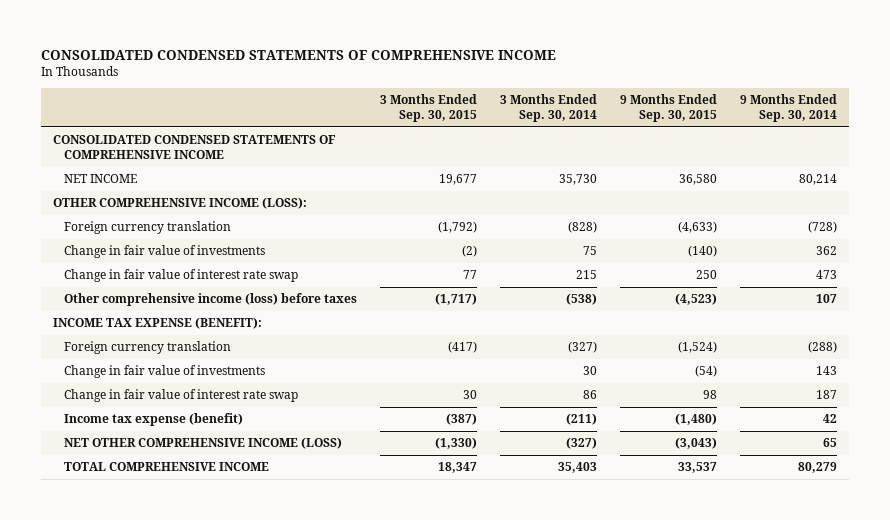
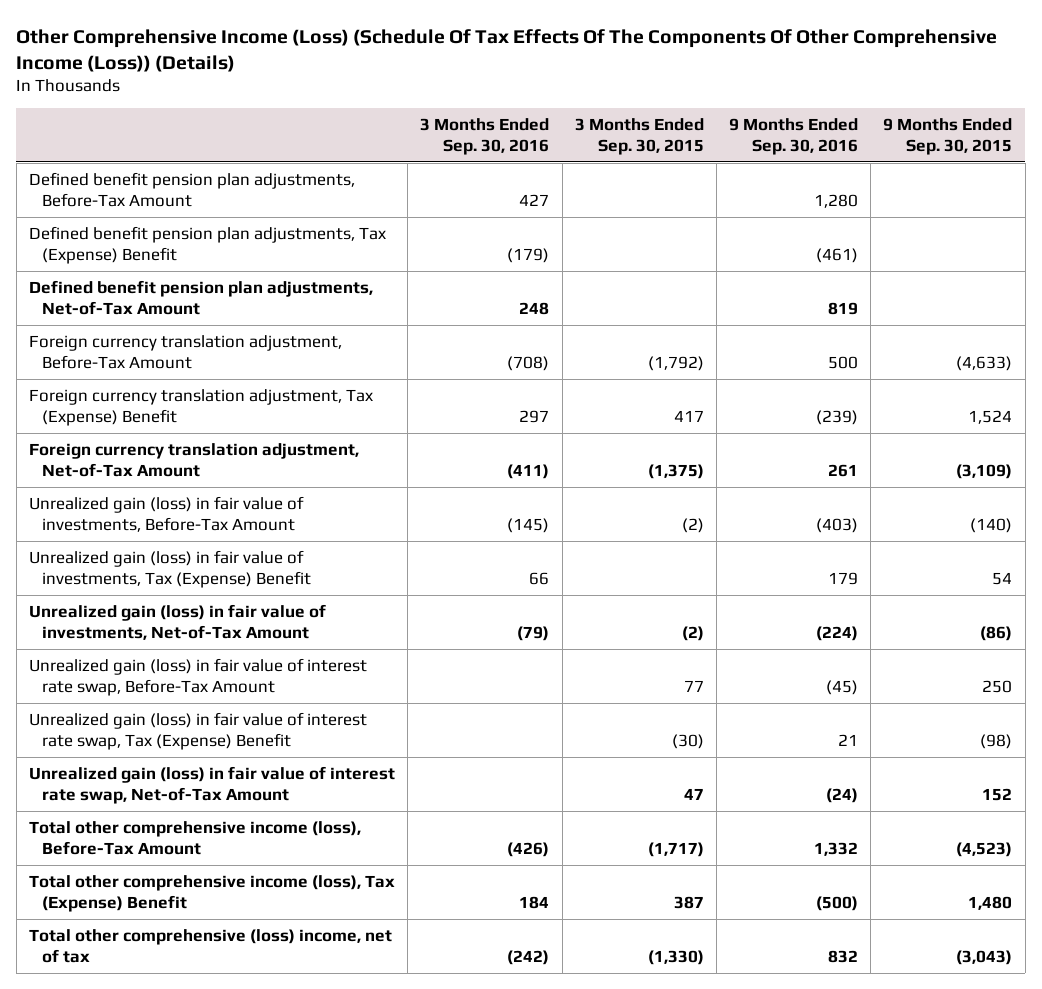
- CONSOLIDATED CONDENSED STATEMENTS OF COMPREHENSIVE INCOME
+ Other Comprehensive Income (Loss) (Schedule Of Tax Effects Of The Components Of Other Comprehensive Income (Loss)) (Details)
- | 3 Months Ended Sep. 30, 2015 | 3 Months Ended Sep. 30, 2014 | 9 Months Ended Sep. 30, 2015 | 9 Months Ended Sep. 30, 2014
+ | 3 Months Ended Sep. 30, 2016 | 3 Months Ended Sep. 30, 2015 | 9 Months Ended Sep. 30, 2016 | 9 Months Ended Sep. 30, 2015
- CONSOLIDATED CONDENSED STATEMENTS OF COMPREHENSIVE INCOME
- NET INCOME | 19,677 | 35,730 | 36,580 | 80,214
- OTHER COMPREHENSIVE INCOME (LOSS):
- Foreign currency translation | (1,792) | (828) | (4,633) | (728)
- Change in fair value of investments | (2) | 75 | (140) | 362
- Change in fair value of interest rate swap | 77 | 215 | 250 | 473
- Other comprehensive income (loss) before taxes | (1,717) | (538) | (4,523) | 107
- INCOME TAX EXPENSE (BENEFIT):
- Foreign currency translation | (417) | (327) | (1,524) | (288)
- Change in fair value of investments | | 30 | (54) | 143
- Change in fair value of interest rate swap | 30 | 86 | 98 | 187
- Income tax expense (benefit) | (387) | (211) | (1,480) | 42
- NET OTHER COMPREHENSIVE INCOME (LOSS) | (1,330) | (327) | (3,043) | 65
- TOTAL COMPREHENSIVE INCOME | 18,347 | 35,403 | 33,537 | 80,279
+ Defined benefit pension plan adjustments, Before-Tax Amount | 427 | | 1,280 |
+ Defined benefit pension plan adjustments, Tax (Expense) Benefit | (179) | | (461) |
+ Defined benefit pension plan adjustments, Net-of-Tax Amount | 248 | | 819 |
+ Foreign currency translation adjustment, Before-Tax Amount | (708) | (1,792) | 500 | (4,633)
+ Foreign currency translation adjustment, Tax (Expense) Benefit | 297 | 417 | (239) | 1,524
+ Foreign currency translation adjustment, Net-of-Tax Amount | (411) | (1,375) | 261 | (3,109)
+ Unrealized gain (loss) in fair value of investments, Before-Tax Amount | (145) | (2) | (403) | (140)
+ Unrealized gain (loss) in fair value of investments, Tax (Expense) Benefit | 66 | | 179 | 54
+ Unrealized gain (loss) in fair value of investments, Net-of-Tax Amount | (79) | (2) | (224) | (86)
+ Unrealized gain (loss) in fair value of interest rate swap, Before-Tax Amount | | 77 | (45) | 250
+ Unrealized gain (loss) in fair value of interest rate swap, Tax (Expense) Benefit | | (30) | 21 | (98)
+ Unrealized gain (loss) in fair value of interest rate swap, Net-of-Tax Amount | | 47 | (24) | 152
+ Total other comprehensive income (loss), Before-Tax Amount | (426) | (1,717) | 1,332 | (4,523)
+ Total other comprehensive income (loss), Tax (Expense) Benefit | 184 | 387 | (500) | 1,480
+ Total other comprehensive (loss) income, net of tax | (242) | (1,330) | 832 | (3,043)

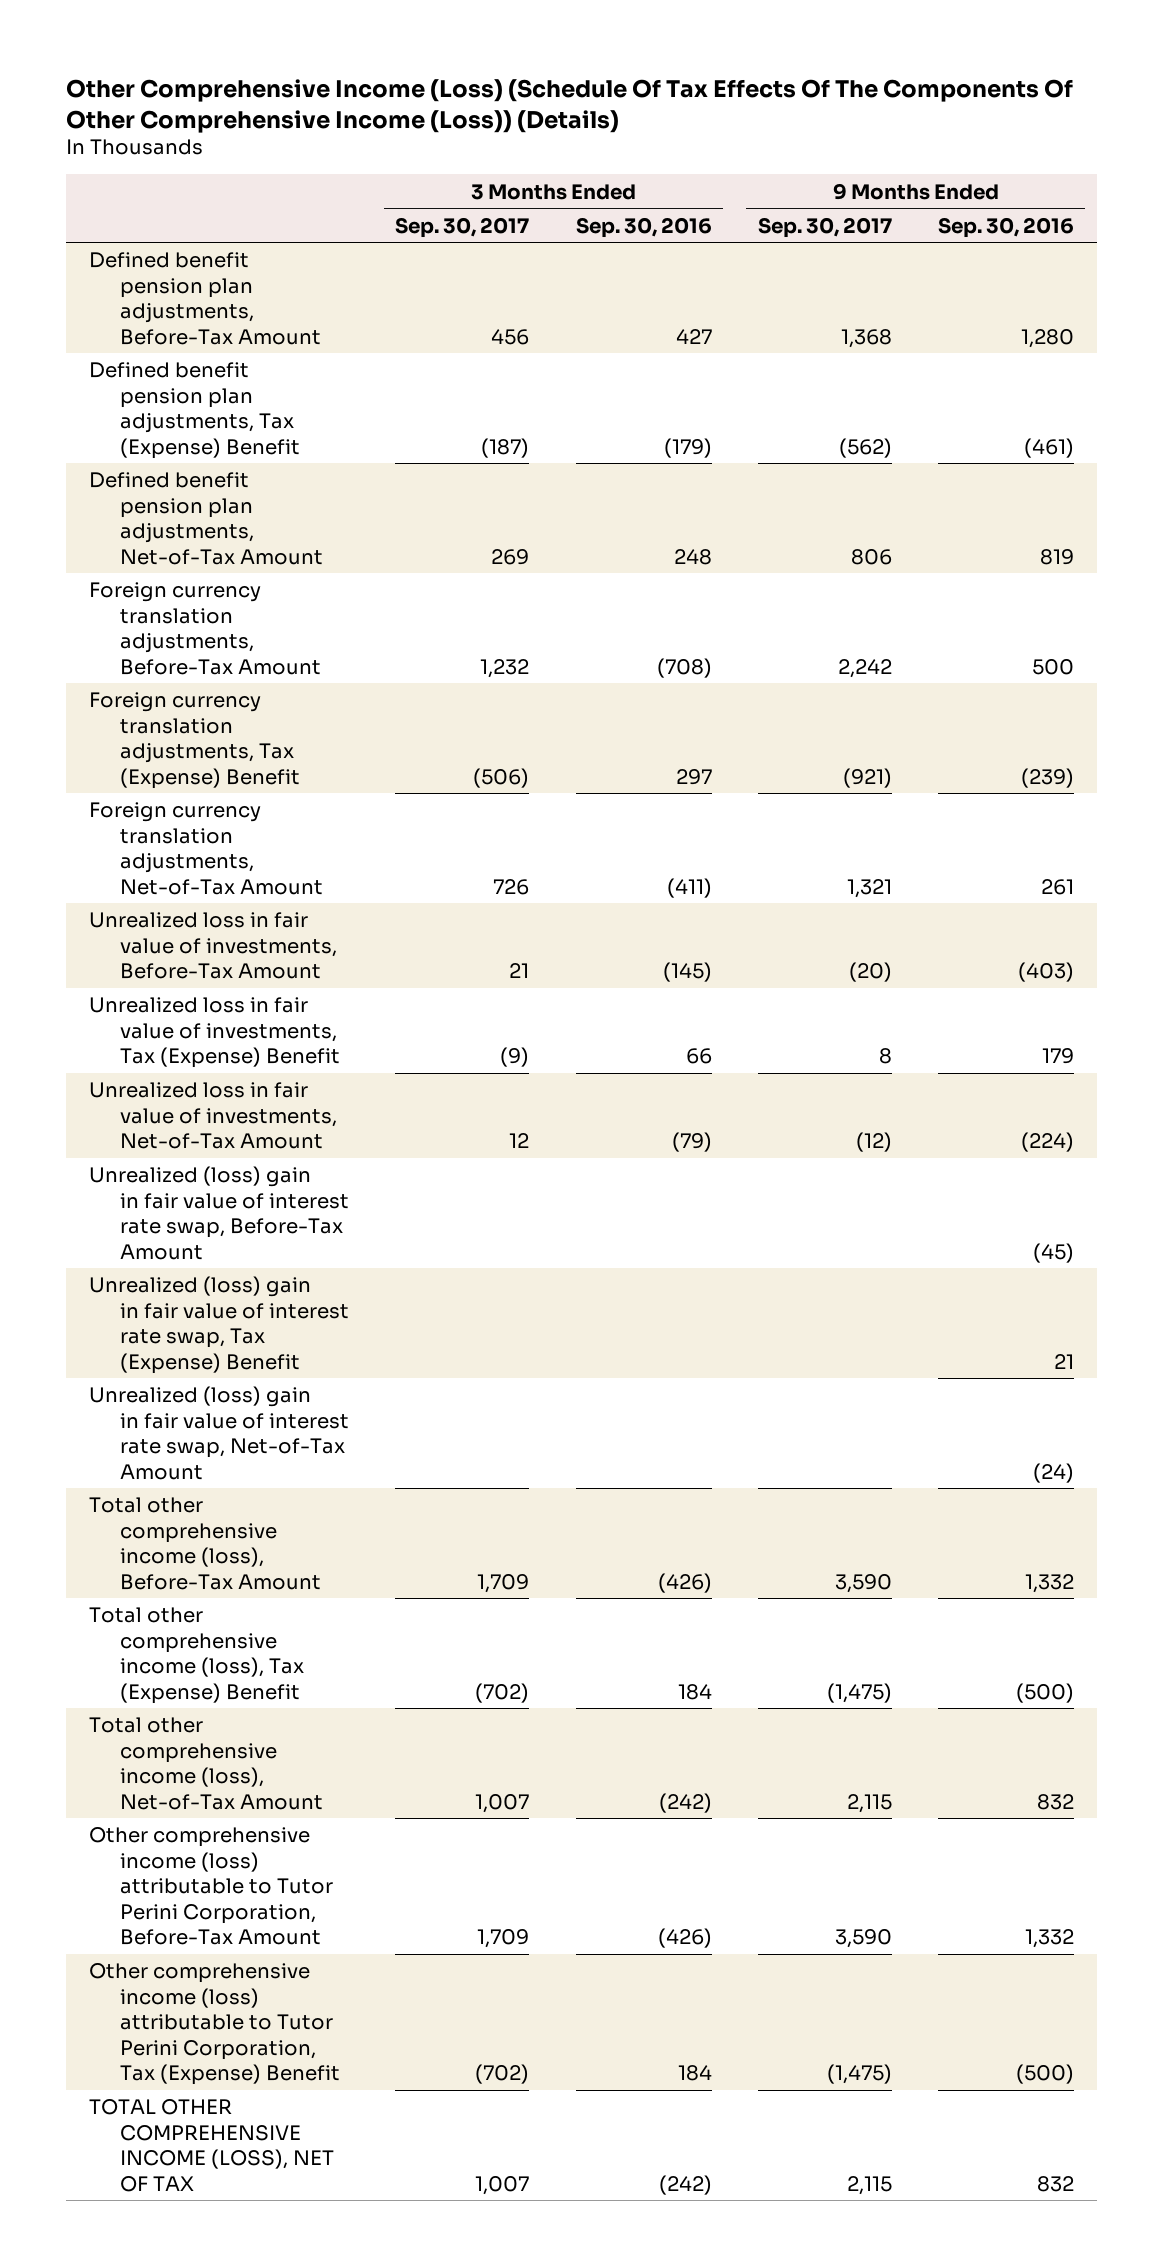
- | 3 Months Ended Sep. 30, 2016 | 3 Months Ended Sep. 30, 2015 | 9 Months Ended Sep. 30, 2016 | 9 Months Ended Sep. 30, 2015
+ | 3 Months Ended Sep. 30, 2017 | 3 Months Ended Sep. 30, 2016 | 9 Months Ended Sep. 30, 2017 | 9 Months Ended Sep. 30, 2016
- Foreign currency translation adjustment, Before-Tax Amount | (708) | (1,792) | 500 | (4,633)
- Foreign currency translation adjustment, Tax (Expense) Benefit | 297 | 417 | (239) | 1,524
- Foreign currency translation adjustment, Net-of-Tax Amount | (411) | (1,375) | 261 | (3,109)
- Unrealized gain (loss) in fair value of investments, Before-Tax Amount | (145) | (2) | (403) | (140)
- Unrealized gain (loss) in fair value of investments, Tax (Expense) Benefit | 66 | | 179 | 54
- Unrealized gain (loss) in fair value of investments, Net-of-Tax Amount | (79) | (2) | (224) | (86)
- Unrealized gain (loss) in fair value of interest rate swap, Before-Tax Amount | | 77 | (45) | 250
- Unrealized gain (loss) in fair value of interest rate swap, Tax (Expense) Benefit | | (30) | 21 | (98)
- Unrealized gain (loss) in fair value of interest rate swap, Net-of-Tax Amount | | 47 | (24) | 152
+ Foreign currency translation adjustments, Before-Tax Amount | 1,232 | (708) | 2,242 | 500
+ Foreign currency translation adjustments, Tax (Expense) Benefit | (506) | 297 | (921) | (239)
+ Foreign currency translation adjustments, Net-of-Tax Amount | 726 | (411) | 1,321 | 261
+ Unrealized loss in fair value of investments, Before-Tax Amount | 21 | (145) | (20) | (403)
+ Unrealized loss in fair value of investments, Tax (Expense) Benefit | (9) | 66 | 8 | 179
+ Unrealized loss in fair value of investments, Net-of-Tax Amount | 12 | (79) | (12) | (224)
+ Unrealized (loss) gain in fair value of interest rate swap, Before-Tax Amount | | | | (45)
+ Unrealized (loss) gain in fair value of interest rate swap, Tax (Expense) Benefit | | | | 21
+ Unrealized (loss) gain in fair value of interest rate swap, Net-of-Tax Amount | | | | (24)
- Total other comprehensive (loss) income, net of tax | (242) | (1,330) | 832 | (3,043)
+ Total other comprehensive income (loss), Net-of-Tax Amount | 1,007 | (242) | 2,115 | 832
+ Other comprehensive income (loss) attributable to Tutor Perini Corporation, Before-Tax Amount | 1,709 | (426) | 3,590 | 1,332
+ Other comprehensive income (loss) attributable to Tutor Perini Corporation, Tax (Expense) Benefit | (702) | 184 | (1,475) | (500)
+ TOTAL OTHER COMPREHENSIVE INCOME (LOSS), NET OF TAX | 1,007 | (242) | 2,115 | 832

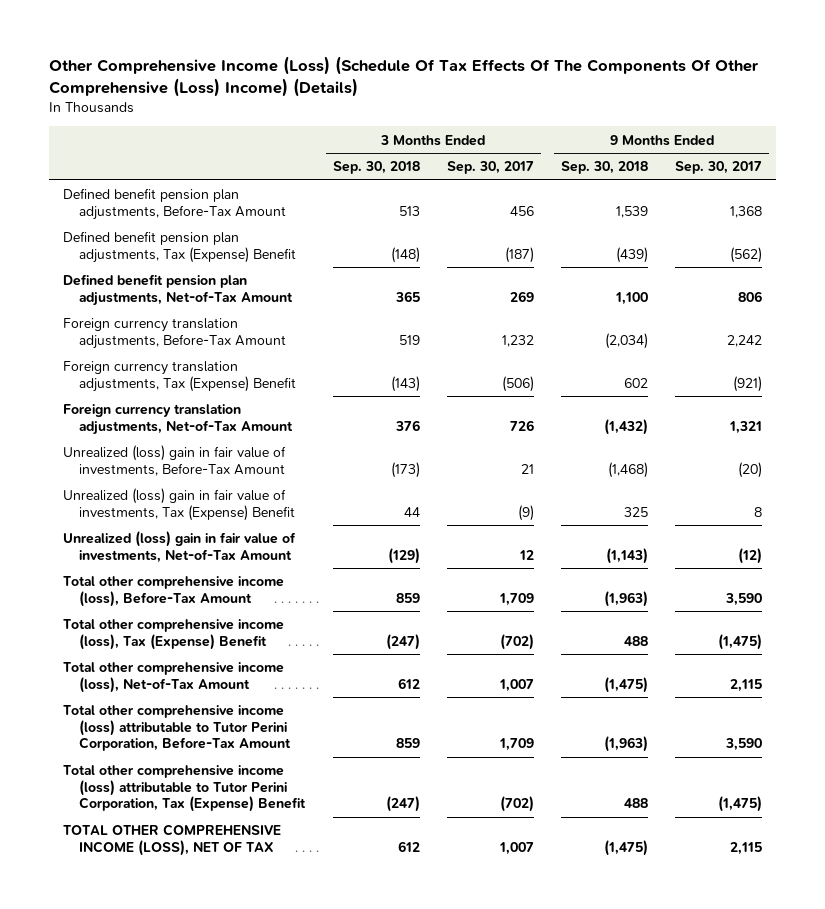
- Other Comprehensive Income (Loss) (Schedule Of Tax Effects Of The Components Of Other Comprehensive Income (Loss)) (Details)
+ Other Comprehensive Income (Loss) (Schedule Of Tax Effects Of The Components Of Other Comprehensive (Loss) Income) (Details)
- | 3 Months Ended Sep. 30, 2017 | 3 Months Ended Sep. 30, 2016 | 9 Months Ended Sep. 30, 2017 | 9 Months Ended Sep. 30, 2016
+ | 3 Months Ended Sep. 30, 2018 | 3 Months Ended Sep. 30, 2017 | 9 Months Ended Sep. 30, 2018 | 9 Months Ended Sep. 30, 2017
- Unrealized loss in fair value of investments, Before-Tax Amount | 21 | (145) | (20) | (403)
- Unrealized loss in fair value of investments, Tax (Expense) Benefit | (9) | 66 | 8 | 179
- Unrealized loss in fair value of investments, Net-of-Tax Amount | 12 | (79) | (12) | (224)
- Unrealized (loss) gain in fair value of interest rate swap, Before-Tax Amount | | | | (45)
- Unrealized (loss) gain in fair value of interest rate swap, Tax (Expense) Benefit | | | | 21
- Unrealized (loss) gain in fair value of interest rate swap, Net-of-Tax Amount | | | | (24)
+ Unrealized (loss) gain in fair value of investments, Before-Tax Amount | (173) | 21 | (1,468) | (20)
+ Unrealized (loss) gain in fair value of investments, Tax (Expense) Benefit | 44 | (9) | 325 | 8
+ Unrealized (loss) gain in fair value of investments, Net-of-Tax Amount | (129) | 12 | (1,143) | (12)
- Other comprehensive income (loss) attributable to Tutor Perini Corporation, Before-Tax Amount | 1,709 | (426) | 3,590 | 1,332
- Other comprehensive income (loss) attributable to Tutor Perini Corporation, Tax (Expense) Benefit | (702) | 184 | (1,475) | (500)
+ Total other comprehensive income (loss) attributable to Tutor Perini Corporation, Before-Tax Amount | 859 | 1,709 | (1,963) | 3,590
+ Total other comprehensive income (loss) attributable to Tutor Perini Corporation, Tax (Expense) Benefit | (247) | (702) | 488 | (1,475)

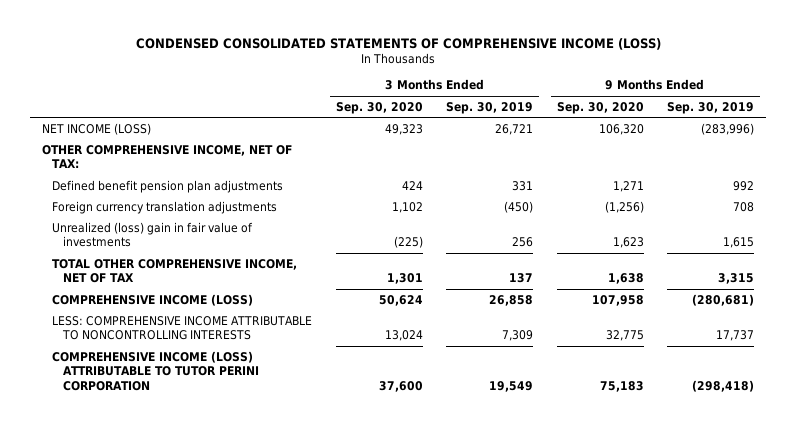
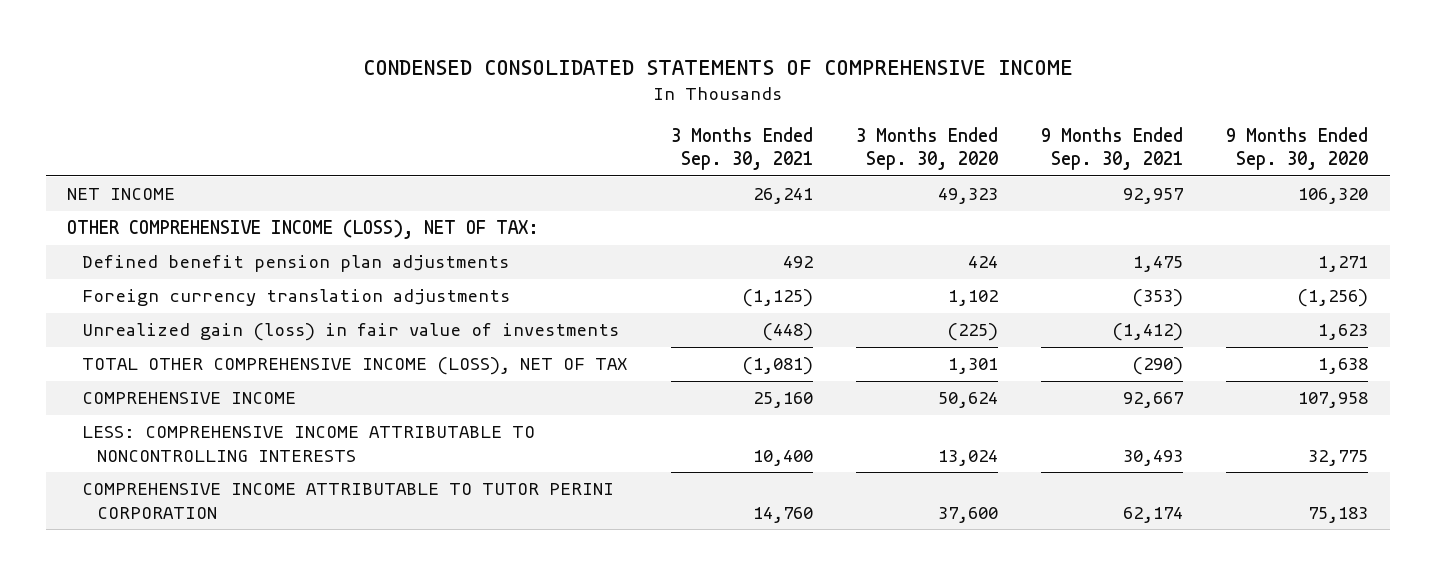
- CONDENSED CONSOLIDATED STATEMENTS OF COMPREHENSIVE INCOME (LOSS)
+ CONDENSED CONSOLIDATED STATEMENTS OF COMPREHENSIVE INCOME
- | 3 Months Ended Sep. 30, 2020 | 3 Months Ended Sep. 30, 2019 | 9 Months Ended Sep. 30, 2020 | 9 Months Ended Sep. 30, 2019
+ | 3 Months Ended Sep. 30, 2021 | 3 Months Ended Sep. 30, 2020 | 9 Months Ended Sep. 30, 2021 | 9 Months Ended Sep. 30, 2020
- NET INCOME (LOSS) | 49,323 | 26,721 | 106,320 | (283,996)
- OTHER COMPREHENSIVE INCOME, NET OF TAX:
+ NET INCOME | 26,241 | 49,323 | 92,957 | 106,320
+ OTHER COMPREHENSIVE INCOME (LOSS), NET OF TAX:
- Unrealized (loss) gain in fair value of investments | (225) | 256 | 1,623 | 1,615
- TOTAL OTHER COMPREHENSIVE INCOME, NET OF TAX | 1,301 | 137 | 1,638 | 3,315
- COMPREHENSIVE INCOME (LOSS) | 50,624 | 26,858 | 107,958 | (280,681)
+ Unrealized gain (loss) in fair value of investments | (448) | (225) | (1,412) | 1,623
+ TOTAL OTHER COMPREHENSIVE INCOME (LOSS), NET OF TAX | (1,081) | 1,301 | (290) | 1,638
+ COMPREHENSIVE INCOME | 25,160 | 50,624 | 92,667 | 107,958
- COMPREHENSIVE INCOME (LOSS) ATTRIBUTABLE TO TUTOR PERINI CORPORATION | 37,600 | 19,549 | 75,183 | (298,418)
+ COMPREHENSIVE INCOME ATTRIBUTABLE TO TUTOR PERINI CORPORATION | 14,760 | 37,600 | 62,174 | 75,183

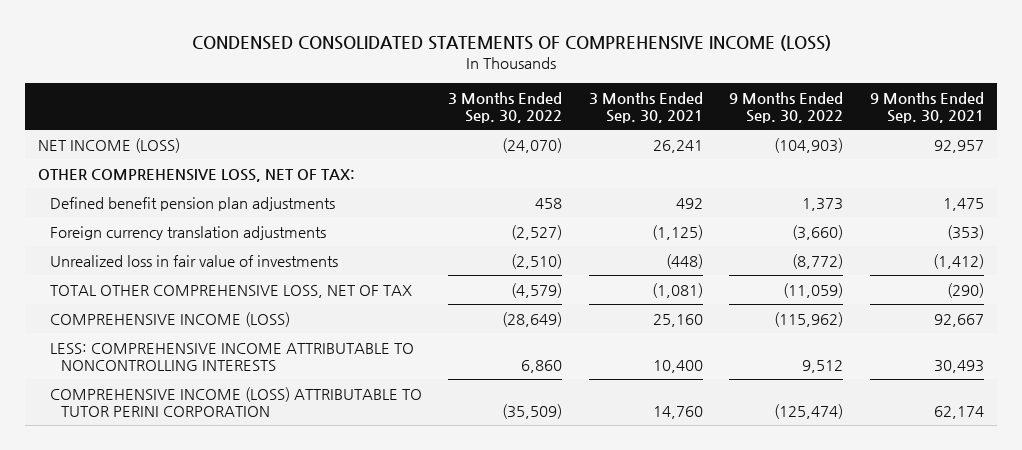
- CONDENSED CONSOLIDATED STATEMENTS OF COMPREHENSIVE INCOME
+ CONDENSED CONSOLIDATED STATEMENTS OF COMPREHENSIVE INCOME (LOSS)
- | 3 Months Ended Sep. 30, 2021 | 3 Months Ended Sep. 30, 2020 | 9 Months Ended Sep. 30, 2021 | 9 Months Ended Sep. 30, 2020
+ | 3 Months Ended Sep. 30, 2022 | 3 Months Ended Sep. 30, 2021 | 9 Months Ended Sep. 30, 2022 | 9 Months Ended Sep. 30, 2021
- NET INCOME | 26,241 | 49,323 | 92,957 | 106,320
- OTHER COMPREHENSIVE INCOME (LOSS), NET OF TAX:
+ NET INCOME (LOSS) | (24,070) | 26,241 | (104,903) | 92,957
+ OTHER COMPREHENSIVE LOSS, NET OF TAX:
- Unrealized gain (loss) in fair value of investments | (448) | (225) | (1,412) | 1,623
- TOTAL OTHER COMPREHENSIVE INCOME (LOSS), NET OF TAX | (1,081) | 1,301 | (290) | 1,638
- COMPREHENSIVE INCOME | 25,160 | 50,624 | 92,667 | 107,958
+ Unrealized loss in fair value of investments | (2,510) | (448) | (8,772) | (1,412)
+ TOTAL OTHER COMPREHENSIVE LOSS, NET OF TAX | (4,579) | (1,081) | (11,059) | (290)
+ COMPREHENSIVE INCOME (LOSS) | (28,649) | 25,160 | (115,962) | 92,667
- COMPREHENSIVE INCOME ATTRIBUTABLE TO TUTOR PERINI CORPORATION | 14,760 | 37,600 | 62,174 | 75,183
+ COMPREHENSIVE INCOME (LOSS) ATTRIBUTABLE TO TUTOR PERINI CORPORATION | (35,509) | 14,760 | (125,474) | 62,174

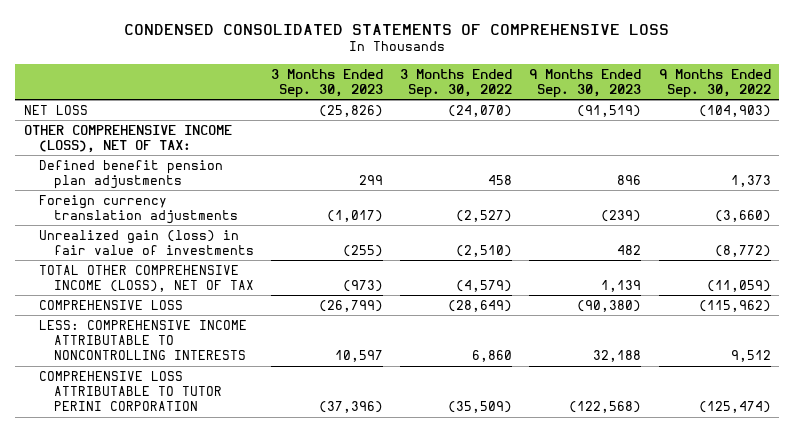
- CONDENSED CONSOLIDATED STATEMENTS OF COMPREHENSIVE INCOME (LOSS)
+ CONDENSED CONSOLIDATED STATEMENTS OF COMPREHENSIVE LOSS
- | 3 Months Ended Sep. 30, 2022 | 3 Months Ended Sep. 30, 2021 | 9 Months Ended Sep. 30, 2022 | 9 Months Ended Sep. 30, 2021
+ | 3 Months Ended Sep. 30, 2023 | 3 Months Ended Sep. 30, 2022 | 9 Months Ended Sep. 30, 2023 | 9 Months Ended Sep. 30, 2022
- NET INCOME (LOSS) | (24,070) | 26,241 | (104,903) | 92,957
- OTHER COMPREHENSIVE LOSS, NET OF TAX:
+ NET LOSS | (25,826) | (24,070) | (91,519) | (104,903)
+ OTHER COMPREHENSIVE INCOME (LOSS), NET OF TAX:
- Unrealized loss in fair value of investments | (2,510) | (448) | (8,772) | (1,412)
- TOTAL OTHER COMPREHENSIVE LOSS, NET OF TAX | (4,579) | (1,081) | (11,059) | (290)
- COMPREHENSIVE INCOME (LOSS) | (28,649) | 25,160 | (115,962) | 92,667
+ Unrealized gain (loss) in fair value of investments | (255) | (2,510) | 482 | (8,772)
+ TOTAL OTHER COMPREHENSIVE INCOME (LOSS), NET OF TAX | (973) | (4,579) | 1,139 | (11,059)
+ COMPREHENSIVE LOSS | (26,799) | (28,649) | (90,380) | (115,962)
- COMPREHENSIVE INCOME (LOSS) ATTRIBUTABLE TO TUTOR PERINI CORPORATION | (35,509) | 14,760 | (125,474) | 62,174
+ COMPREHENSIVE LOSS ATTRIBUTABLE TO TUTOR PERINI CORPORATION | (37,396) | (35,509) | (122,568) | (125,474)

